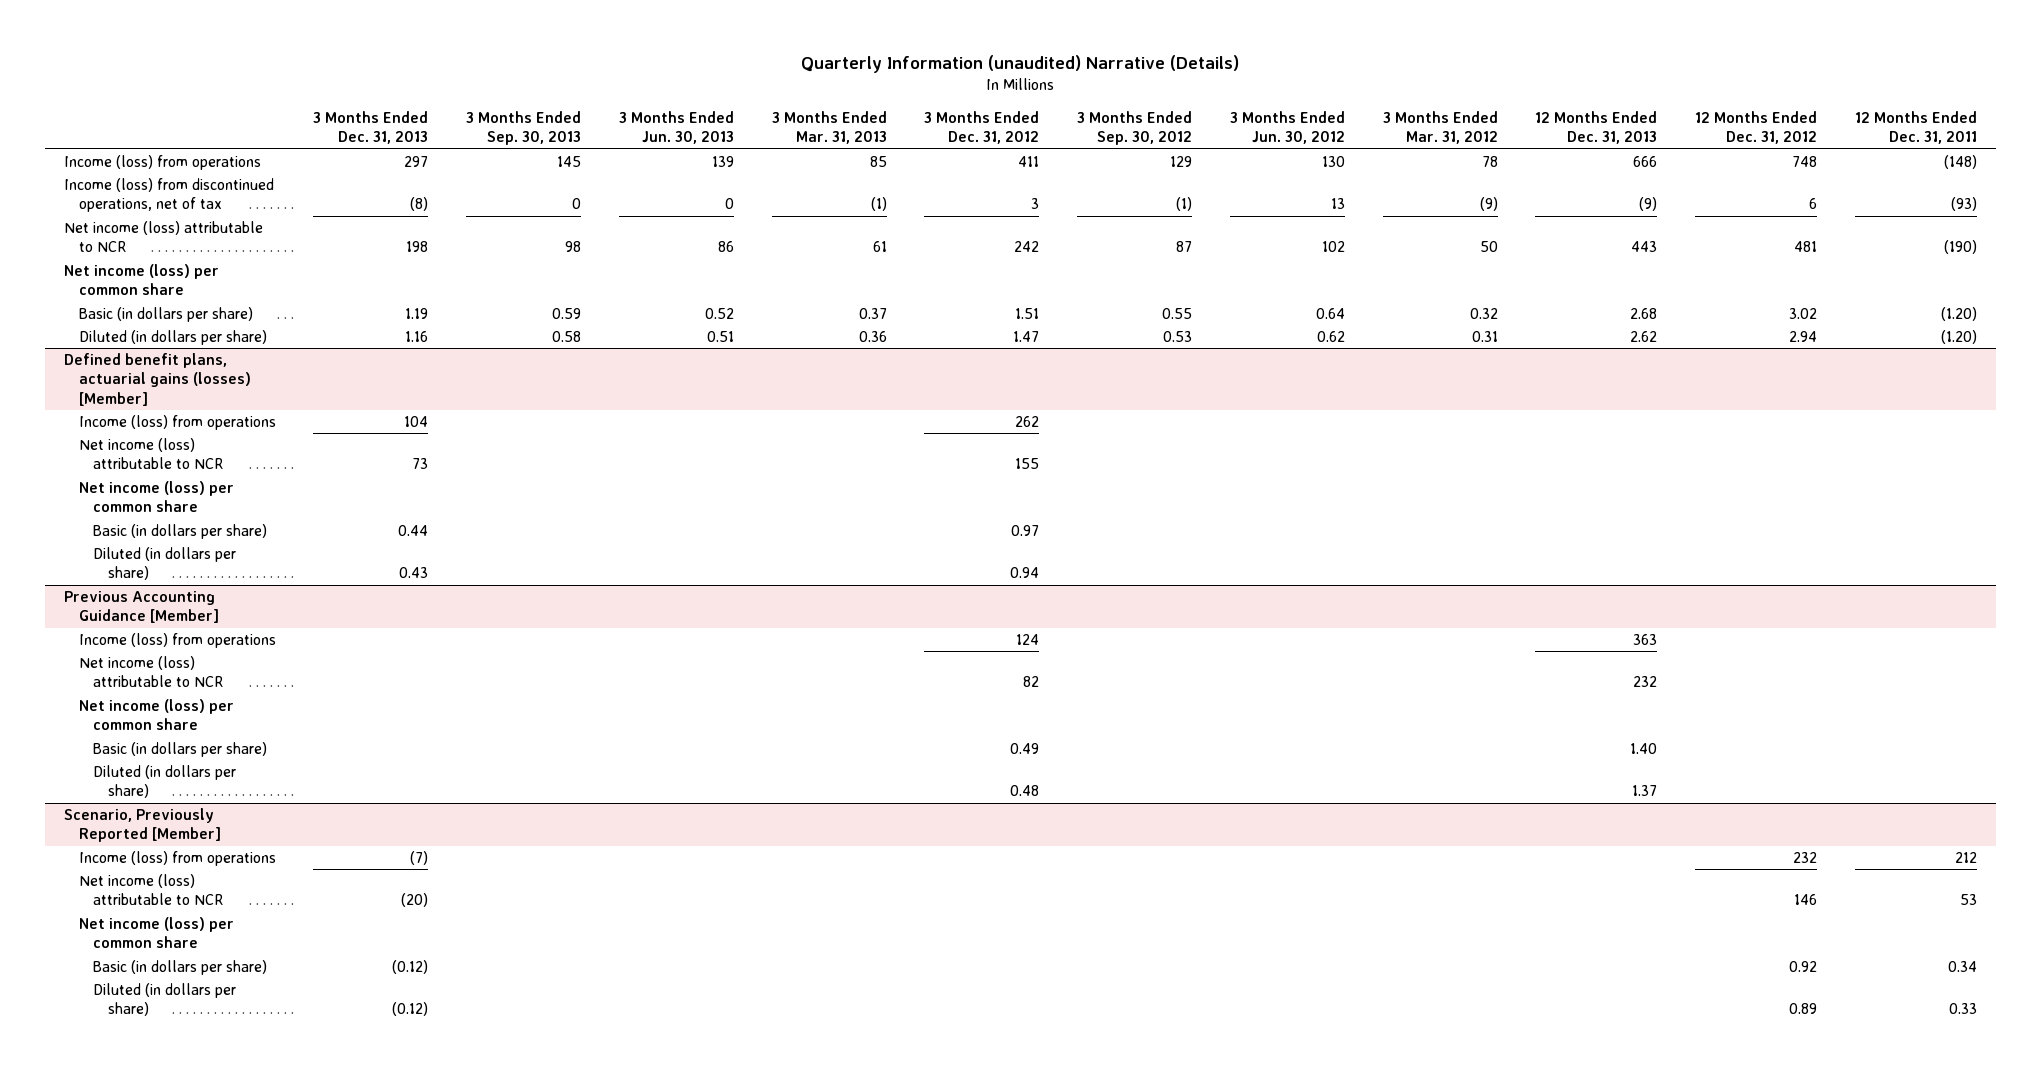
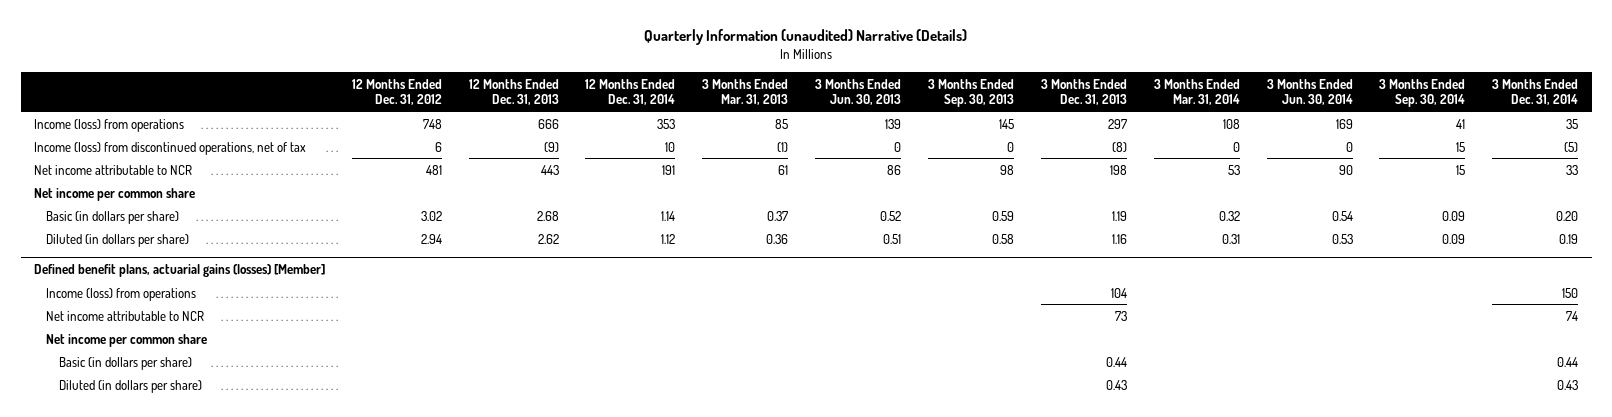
- | 3 Months Ended Dec. 31, 2013 | 3 Months Ended Sep. 30, 2013 | 3 Months Ended Jun. 30, 2013 | 3 Months Ended Mar. 31, 2013 | 3 Months Ended Dec. 31, 2012 | 3 Months Ended Sep. 30, 2012 | 3 Months Ended Jun. 30, 2012 | 3 Months Ended Mar. 31, 2012 | 12 Months Ended Dec. 31, 2013 | 12 Months Ended Dec. 31, 2012 | 12 Months Ended Dec. 31, 2011
+ | 12 Months Ended Dec. 31, 2012 | 12 Months Ended Dec. 31, 2013 | 12 Months Ended Dec. 31, 2014 | 3 Months Ended Mar. 31, 2013 | 3 Months Ended Jun. 30, 2013 | 3 Months Ended Sep. 30, 2013 | 3 Months Ended Dec. 31, 2013 | 3 Months Ended Mar. 31, 2014 | 3 Months Ended Jun. 30, 2014 | 3 Months Ended Sep. 30, 2014 | 3 Months Ended Dec. 31, 2014
- Net income (loss) attributable to NCR | 198 | 98 | 86 | 61 | 242 | 87 | 102 | 50 | 443 | 481 | (190)
- Net income (loss) per common share
+ Net income attributable to NCR | 481 | 443 | 191 | 61 | 86 | 98 | 198 | 53 | 90 | 15 | 33
+ Net income per common share
@ Defined benefit plans, actuarial gains (losses) [Member]
- Net income (loss) attributable to NCR | 73 | | | | 155 | | | | | |
- Net income (loss) per common share
+ Net income attributable to NCR | | | | | | | 73 | | | | 74
+ Net income per common share
- Previous Accounting Guidance [Member]
- Income (loss) from operations | | | | | 124 | | | | 363 | |
- Net income (loss) attributable to NCR | | | | | 82 | | | | 232 | |
- Net income (loss) per common share
- Basic (in dollars per share) | | | | | 0.49 | | | | 1.40 | |
- Diluted (in dollars per share) | | | | | 0.48 | | | | 1.37 | |
- Scenario, Previously Reported [Member]
- Income (loss) from operations | (7) | | | | | | | | | 232 | 212
- Net income (loss) attributable to NCR | (20) | | | | | | | | | 146 | 53
- Net income (loss) per common share
- Basic (in dollars per share) | (0.12) | | | | | | | | | 0.92 | 0.34
- Diluted (in dollars per share) | (0.12) | | | | | | | | | 0.89 | 0.33

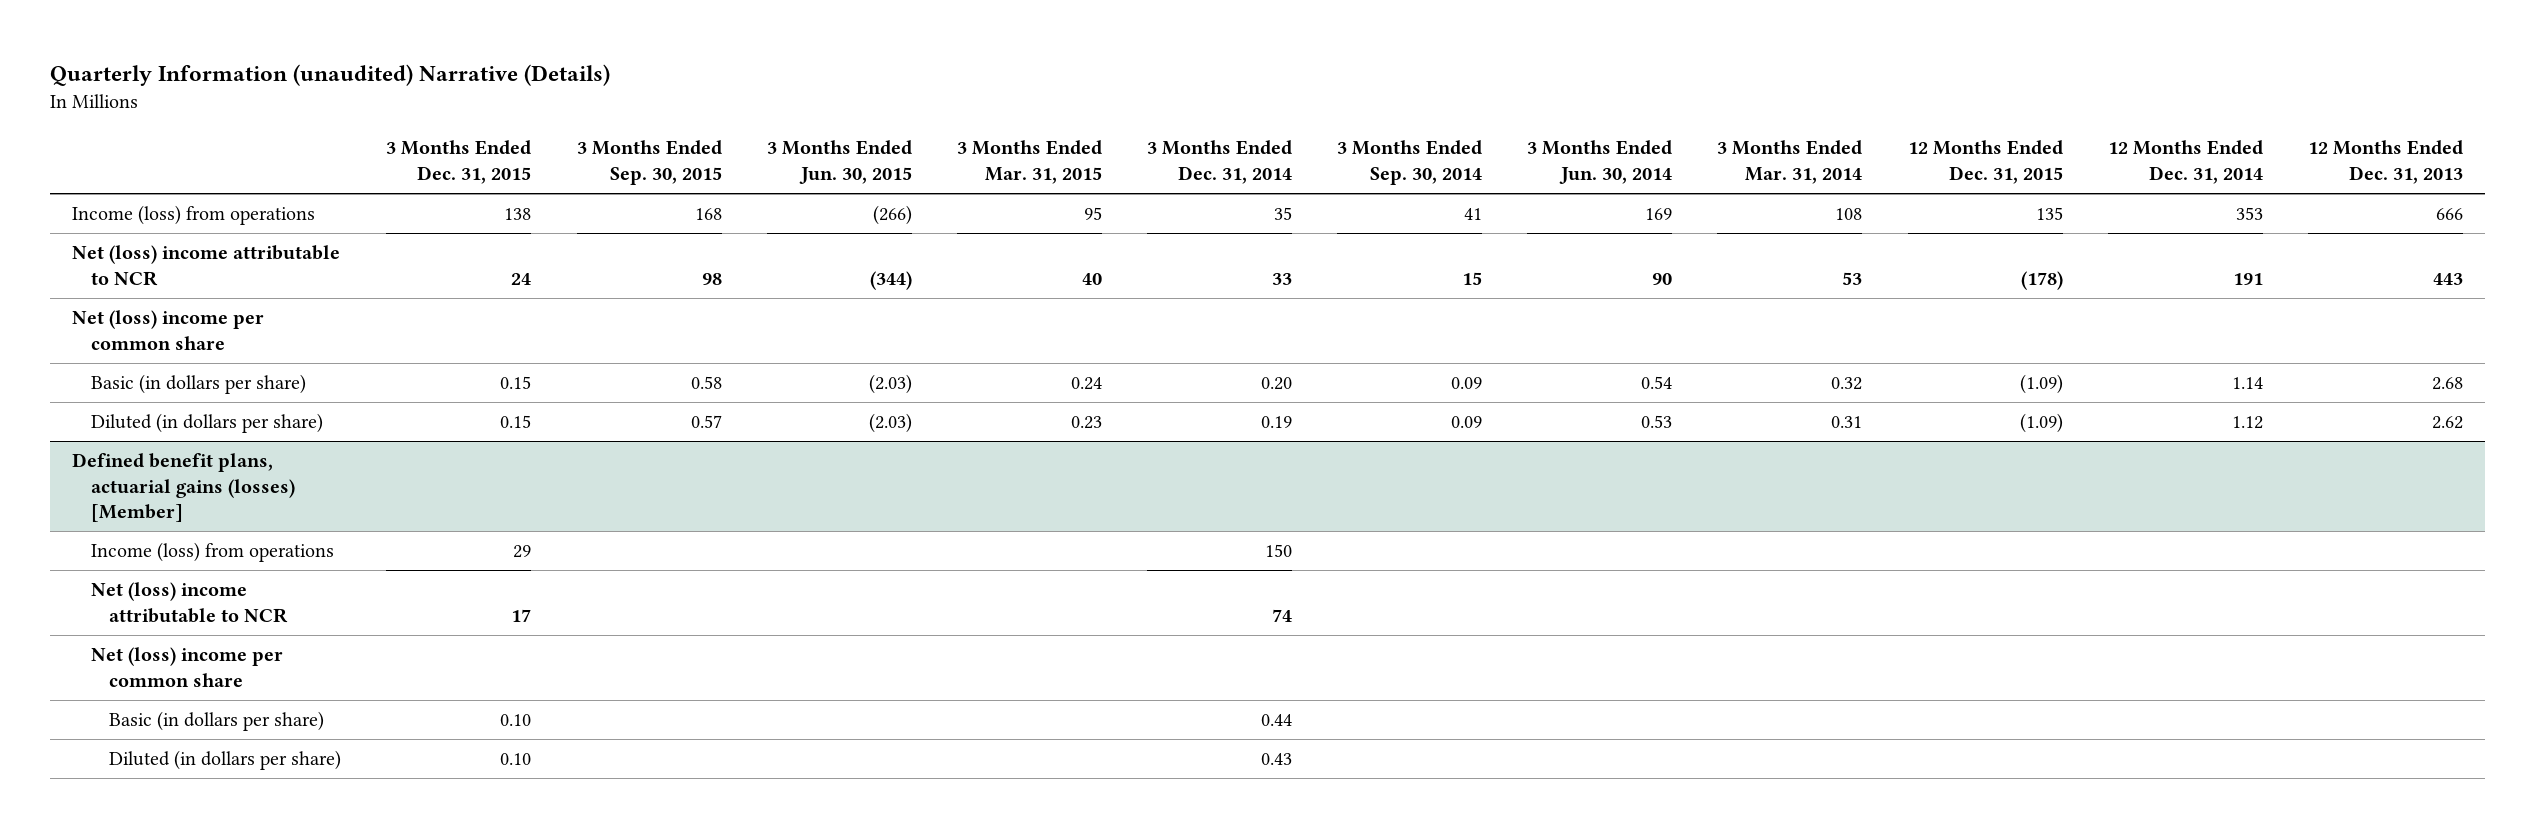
- | 12 Months Ended Dec. 31, 2012 | 12 Months Ended Dec. 31, 2013 | 12 Months Ended Dec. 31, 2014 | 3 Months Ended Mar. 31, 2013 | 3 Months Ended Jun. 30, 2013 | 3 Months Ended Sep. 30, 2013 | 3 Months Ended Dec. 31, 2013 | 3 Months Ended Mar. 31, 2014 | 3 Months Ended Jun. 30, 2014 | 3 Months Ended Sep. 30, 2014 | 3 Months Ended Dec. 31, 2014
+ | 3 Months Ended Dec. 31, 2015 | 3 Months Ended Sep. 30, 2015 | 3 Months Ended Jun. 30, 2015 | 3 Months Ended Mar. 31, 2015 | 3 Months Ended Dec. 31, 2014 | 3 Months Ended Sep. 30, 2014 | 3 Months Ended Jun. 30, 2014 | 3 Months Ended Mar. 31, 2014 | 12 Months Ended Dec. 31, 2015 | 12 Months Ended Dec. 31, 2014 | 12 Months Ended Dec. 31, 2013
- Income (loss) from discontinued operations, net of tax | 6 | (9) | 10 | (1) | 0 | 0 | (8) | 0 | 0 | 15 | (5)
- Net income attributable to NCR | 481 | 443 | 191 | 61 | 86 | 98 | 198 | 53 | 90 | 15 | 33
- Net income per common share
+ Net (loss) income attributable to NCR | 24 | 98 | (344) | 40 | 33 | 15 | 90 | 53 | (178) | 191 | 443
+ Net (loss) income per common share
@ Defined benefit plans, actuarial gains (losses) [Member]
- Net income attributable to NCR | | | | | | | 73 | | | | 74
- Net income per common share
+ Net (loss) income attributable to NCR | 17 | | | | 74 | | | | | |
+ Net (loss) income per common share

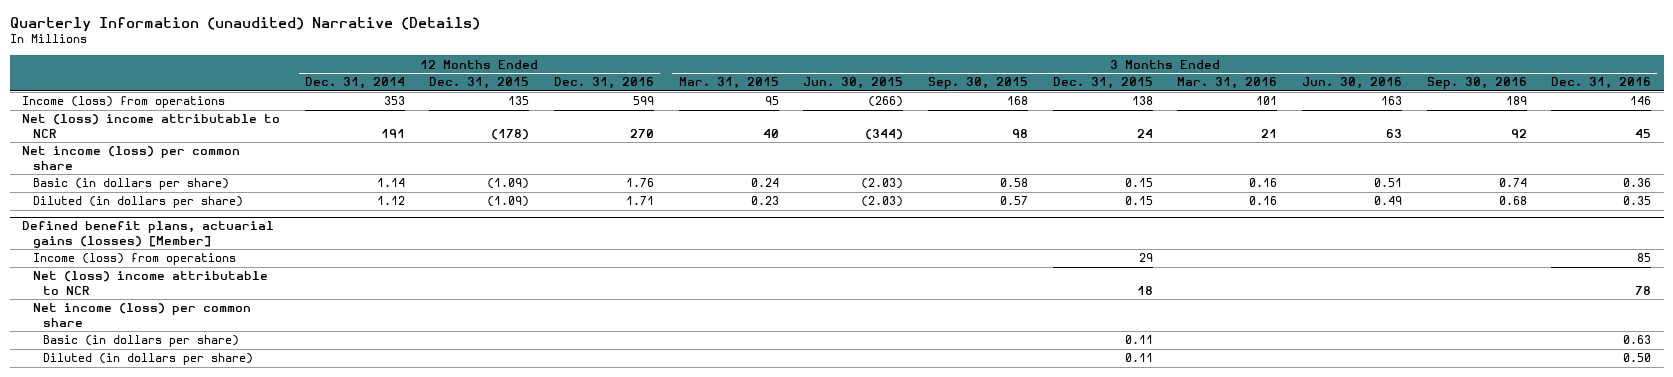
- | 3 Months Ended Dec. 31, 2015 | 3 Months Ended Sep. 30, 2015 | 3 Months Ended Jun. 30, 2015 | 3 Months Ended Mar. 31, 2015 | 3 Months Ended Dec. 31, 2014 | 3 Months Ended Sep. 30, 2014 | 3 Months Ended Jun. 30, 2014 | 3 Months Ended Mar. 31, 2014 | 12 Months Ended Dec. 31, 2015 | 12 Months Ended Dec. 31, 2014 | 12 Months Ended Dec. 31, 2013
+ | 12 Months Ended Dec. 31, 2014 | 12 Months Ended Dec. 31, 2015 | 12 Months Ended Dec. 31, 2016 | 3 Months Ended Mar. 31, 2015 | 3 Months Ended Jun. 30, 2015 | 3 Months Ended Sep. 30, 2015 | 3 Months Ended Dec. 31, 2015 | 3 Months Ended Mar. 31, 2016 | 3 Months Ended Jun. 30, 2016 | 3 Months Ended Sep. 30, 2016 | 3 Months Ended Dec. 31, 2016
- Net (loss) income per common share
+ Net income (loss) per common share
@ Defined benefit plans, actuarial gains (losses) [Member]
- Net (loss) income attributable to NCR | 17 | | | | 74 | | | | | |
- Net (loss) income per common share
- Basic (in dollars per share) | 0.10 | | | | 0.44 | | | | | |
- Diluted (in dollars per share) | 0.10 | | | | 0.43 | | | | | |
+ Net (loss) income attributable to NCR | | | | | | | 18 | | | | 78
+ Net income (loss) per common share
+ Basic (in dollars per share) | | | | | | | 0.11 | | | | 0.63
+ Diluted (in dollars per share) | | | | | | | 0.11 | | | | 0.50

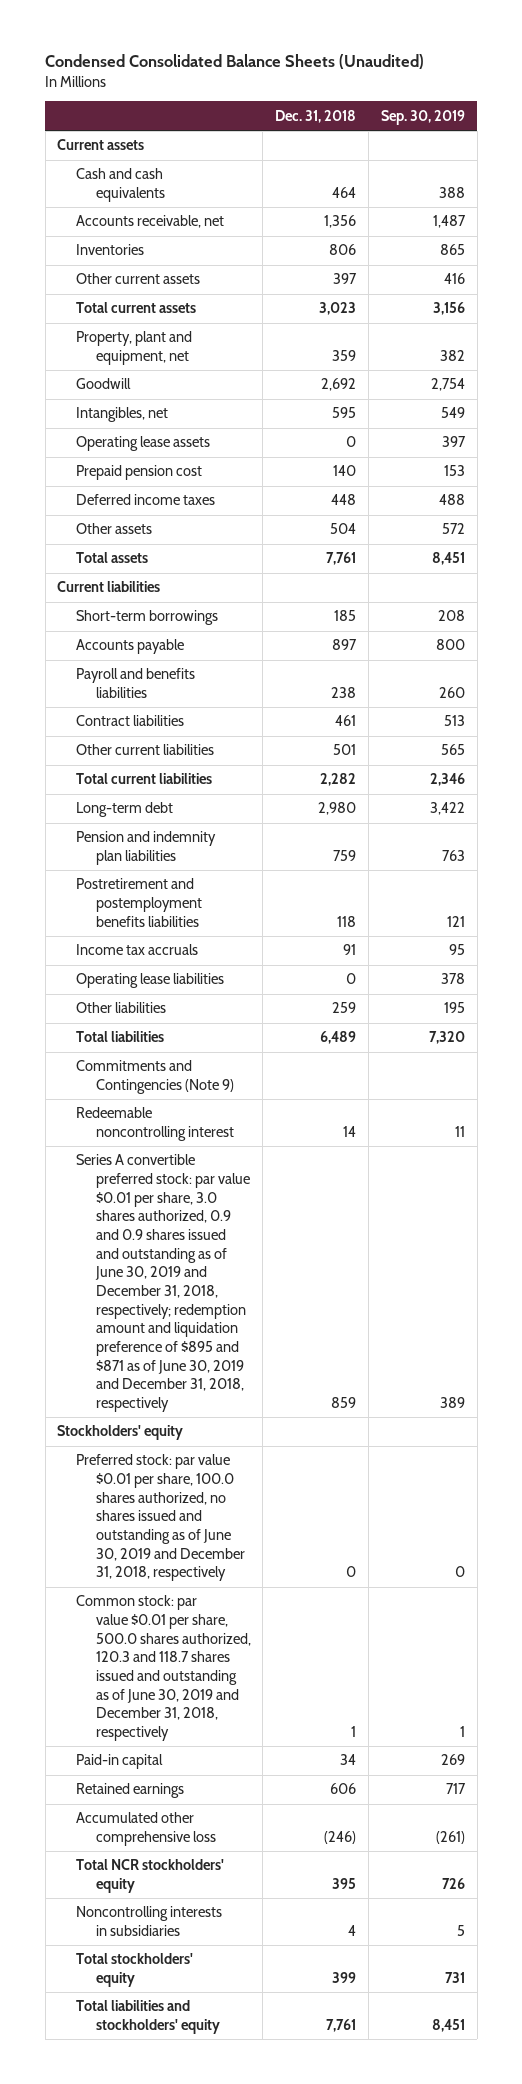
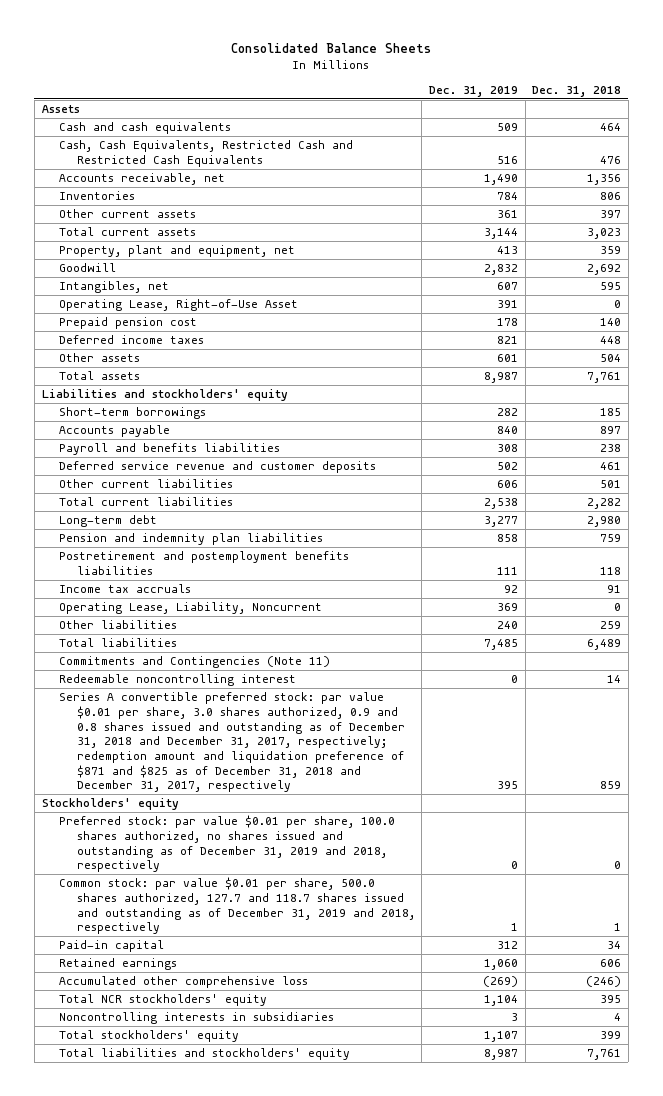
- Condensed Consolidated Balance Sheets (Unaudited)
+ Consolidated Balance Sheets
- | Dec. 31, 2018 | Sep. 30, 2019
+ | Dec. 31, 2019 | Dec. 31, 2018
- Current assets
+ Assets
+ Cash, Cash Equivalents, Restricted Cash and Restricted Cash Equivalents | 516 | 476
- Operating lease assets | 0 | 397
+ Operating Lease, Right-of-Use Asset | 391 | 0
- Current liabilities
+ Liabilities and stockholders' equity
- Contract liabilities | 461 | 513
+ Deferred service revenue and customer deposits | 502 | 461
- Operating lease liabilities | 0 | 378
+ Operating Lease, Liability, Noncurrent | 369 | 0
- Commitments and Contingencies (Note 9)
+ Commitments and Contingencies (Note 11)
- Series A convertible preferred stock: par value $0.01 per share, 3.0 shares authorized, 0.9 and 0.9 shares issued and outstanding as of June 30, 2019 and December 31, 2018, respectively; redemption amount and liquidation preference of $895 and $871 as of June 30, 2019 and December 31, 2018, respectively | 859 | 389
+ Series A convertible preferred stock: par value $0.01 per share, 3.0 shares authorized, 0.9 and 0.8 shares issued and outstanding as of December 31, 2018 and December 31, 2017, respectively; redemption amount and liquidation preference of $871 and $825 as of December 31, 2018 and December 31, 2017, respectively | 395 | 859
- Preferred stock: par value $0.01 per share, 100.0 shares authorized, no shares issued and outstanding as of June 30, 2019 and December 31, 2018, respectively | 0 | 0
- Common stock: par value $0.01 per share, 500.0 shares authorized, 120.3 and 118.7 shares issued and outstanding as of June 30, 2019 and December 31, 2018, respectively | 1 | 1
+ Preferred stock: par value $0.01 per share, 100.0 shares authorized, no shares issued and outstanding as of December 31, 2019 and 2018, respectively | 0 | 0
+ Common stock: par value $0.01 per share, 500.0 shares authorized, 127.7 and 118.7 shares issued and outstanding as of December 31, 2019 and 2018, respectively | 1 | 1

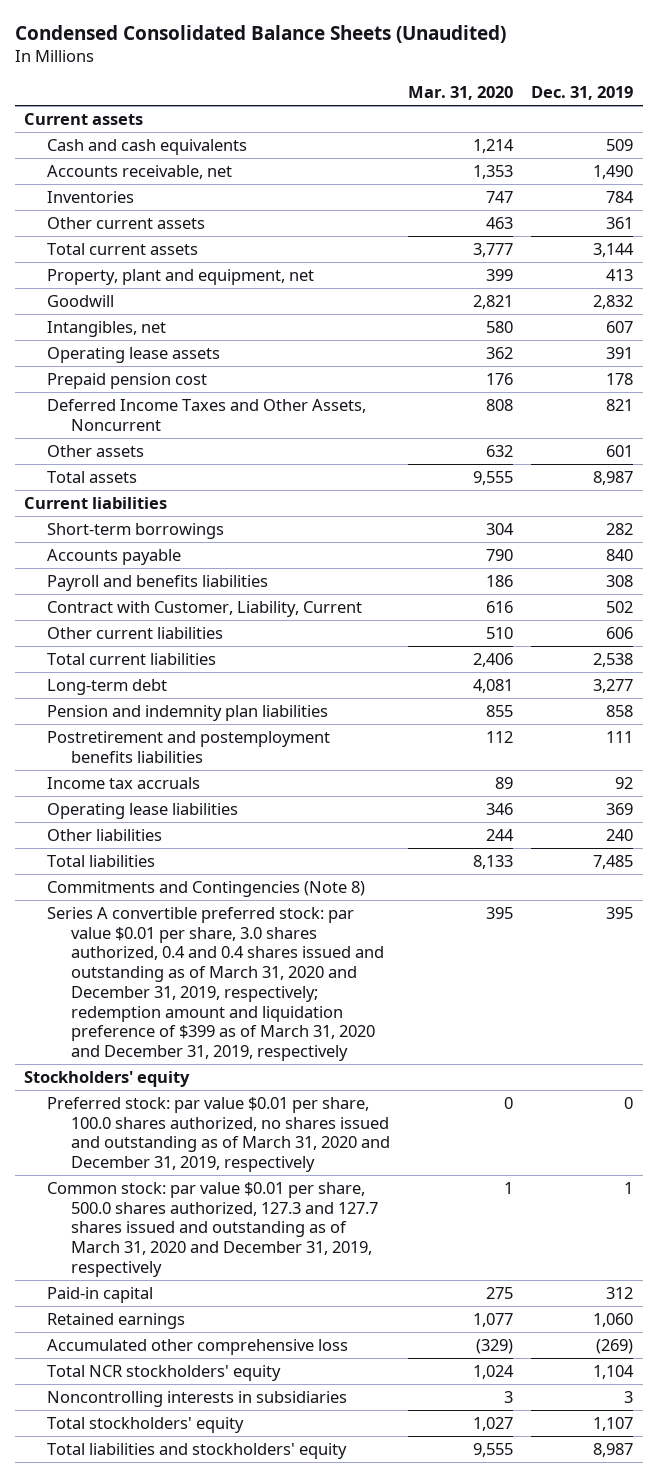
- Consolidated Balance Sheets
+ Condensed Consolidated Balance Sheets (Unaudited)
- | Dec. 31, 2019 | Dec. 31, 2018
+ | Mar. 31, 2020 | Dec. 31, 2019
- Assets
+ Current assets
- Cash, Cash Equivalents, Restricted Cash and Restricted Cash Equivalents | 516 | 476
- Operating Lease, Right-of-Use Asset | 391 | 0
+ Operating lease assets | 362 | 391
- Deferred income taxes | 821 | 448
+ Deferred Income Taxes and Other Assets, Noncurrent | 808 | 821
- Liabilities and stockholders' equity
+ Current liabilities
- Deferred service revenue and customer deposits | 502 | 461
+ Contract with Customer, Liability, Current | 616 | 502
- Operating Lease, Liability, Noncurrent | 369 | 0
+ Operating lease liabilities | 346 | 369
- Commitments and Contingencies (Note 11)
- Redeemable noncontrolling interest | 0 | 14
- Series A convertible preferred stock: par value $0.01 per share, 3.0 shares authorized, 0.9 and 0.8 shares issued and outstanding as of December 31, 2018 and December 31, 2017, respectively; redemption amount and liquidation preference of $871 and $825 as of December 31, 2018 and December 31, 2017, respectively | 395 | 859
+ Commitments and Contingencies (Note 8)
+ Series A convertible preferred stock: par value $0.01 per share, 3.0 shares authorized, 0.4 and 0.4 shares issued and outstanding as of March 31, 2020 and December 31, 2019, respectively; redemption amount and liquidation preference of $399 as of March 31, 2020 and December 31, 2019, respectively | 395 | 395
- Preferred stock: par value $0.01 per share, 100.0 shares authorized, no shares issued and outstanding as of December 31, 2019 and 2018, respectively | 0 | 0
- Common stock: par value $0.01 per share, 500.0 shares authorized, 127.7 and 118.7 shares issued and outstanding as of December 31, 2019 and 2018, respectively | 1 | 1
+ Preferred stock: par value $0.01 per share, 100.0 shares authorized, no shares issued and outstanding as of March 31, 2020 and December 31, 2019, respectively | 0 | 0
+ Common stock: par value $0.01 per share, 500.0 shares authorized, 127.3 and 127.7 shares issued and outstanding as of March 31, 2020 and December 31, 2019, respectively | 1 | 1

